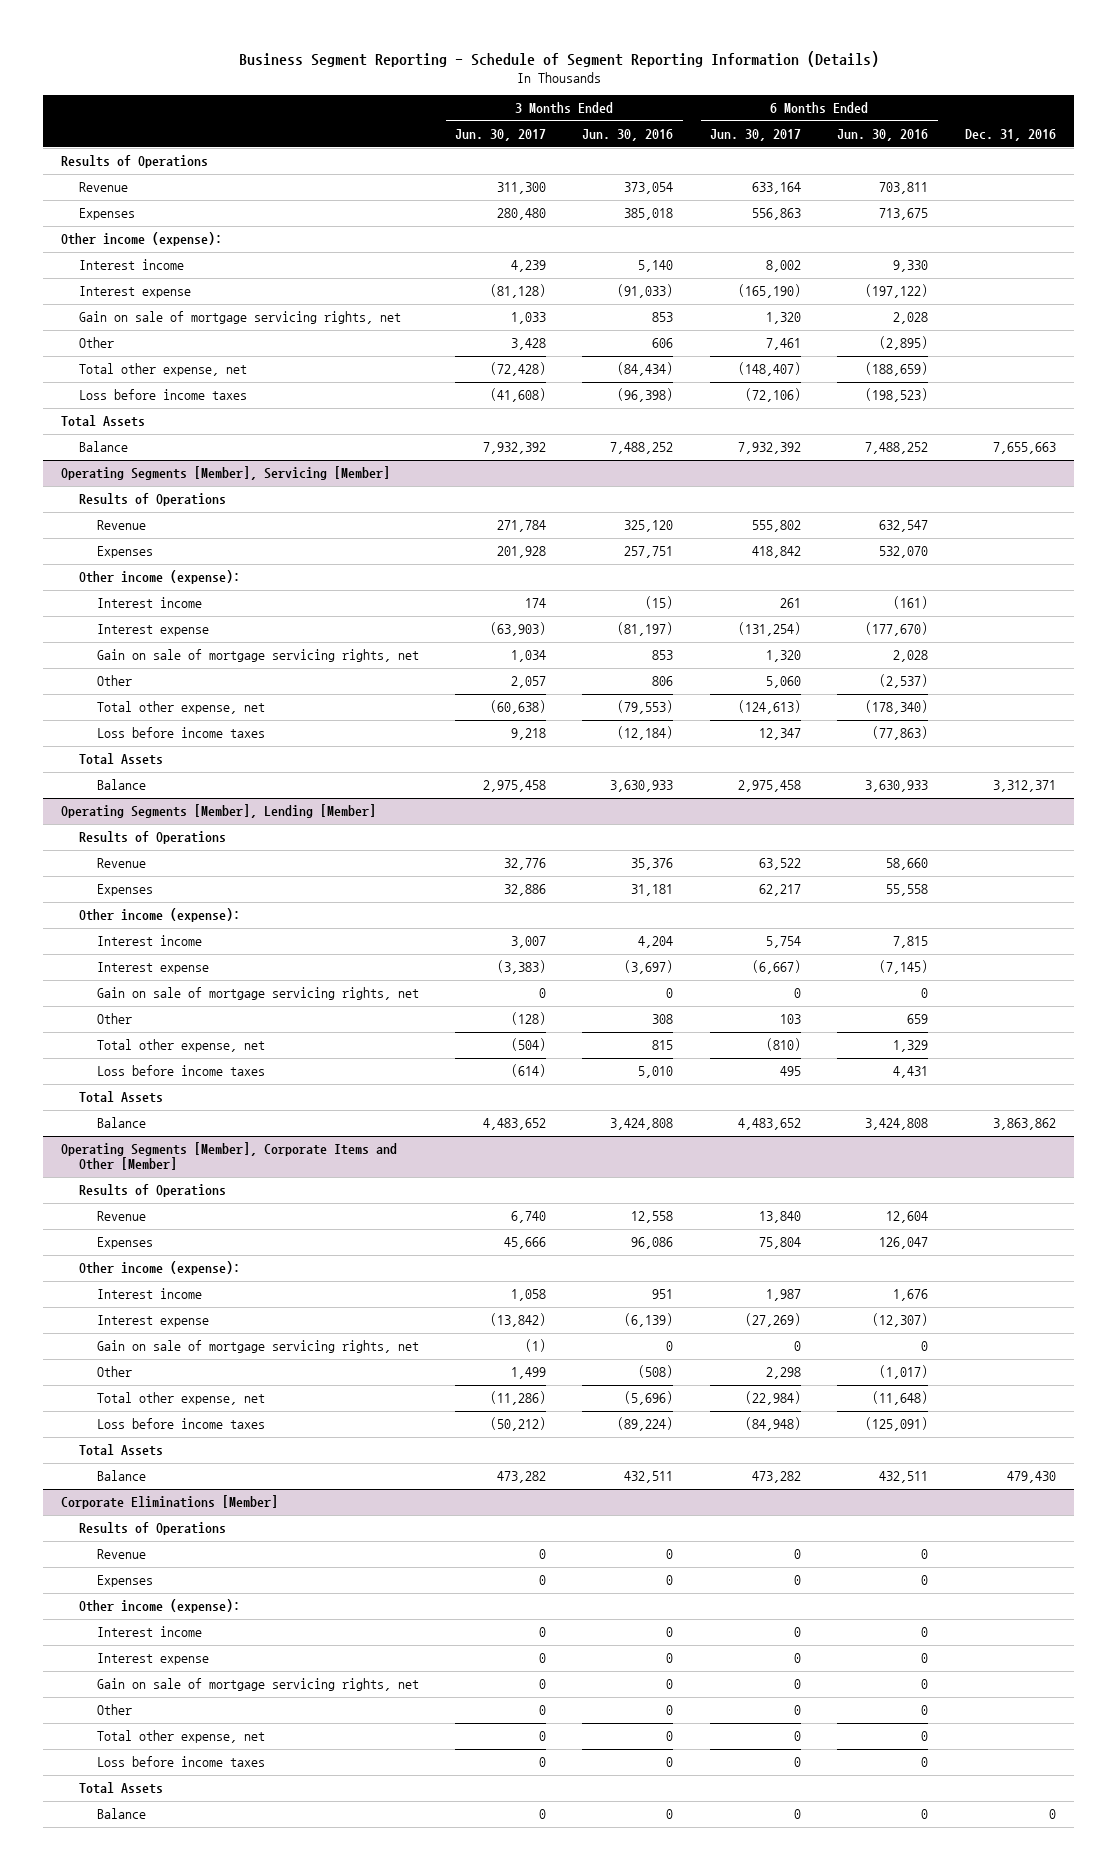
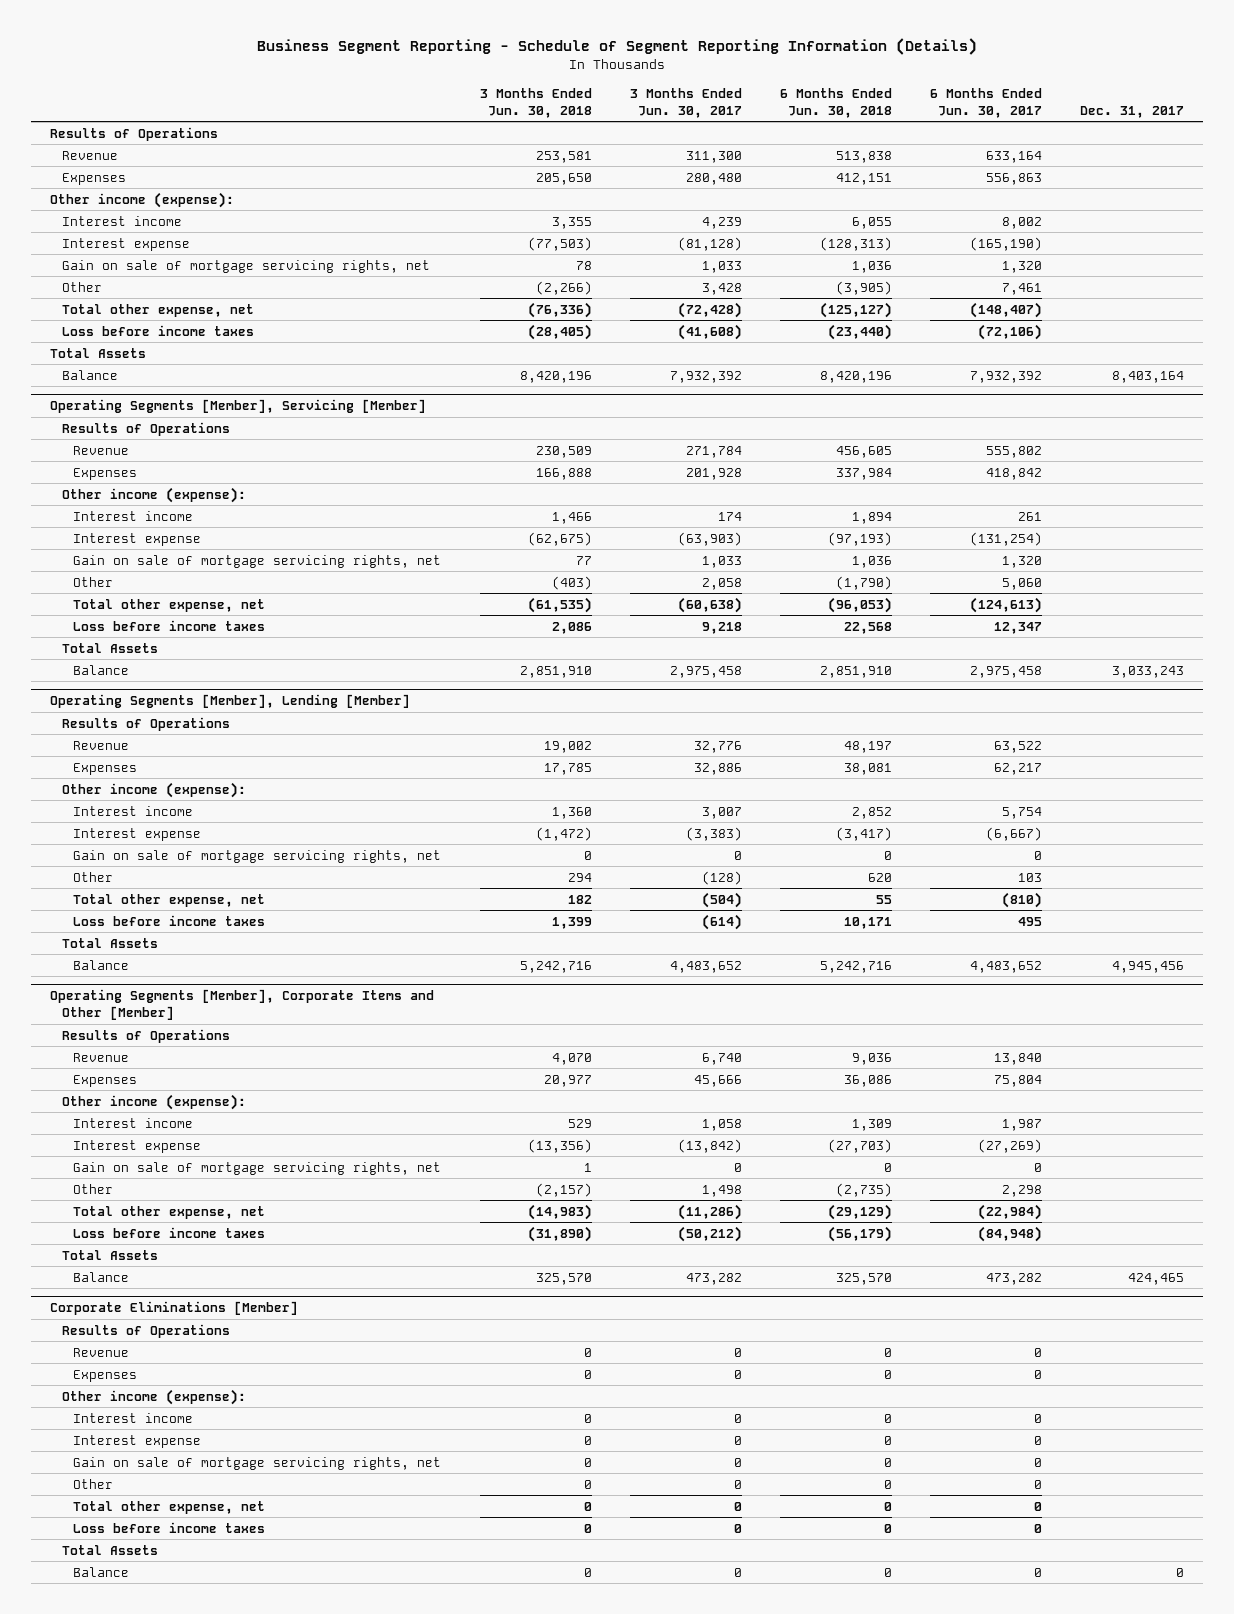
- | 3 Months Ended Jun. 30, 2017 | 3 Months Ended Jun. 30, 2016 | 6 Months Ended Jun. 30, 2017 | 6 Months Ended Jun. 30, 2016 | Dec. 31, 2016
+ | 3 Months Ended Jun. 30, 2018 | 3 Months Ended Jun. 30, 2017 | 6 Months Ended Jun. 30, 2018 | 6 Months Ended Jun. 30, 2017 | Dec. 31, 2017
@ Operating Segments [Member], Servicing [Member]
- Gain on sale of mortgage servicing rights, net | 1,034 | 853 | 1,320 | 2,028 |
- Other | 2,057 | 806 | 5,060 | (2,537) |
+ Gain on sale of mortgage servicing rights, net | 77 | 1,033 | 1,036 | 1,320 |
+ Other | (403) | 2,058 | (1,790) | 5,060 |
@ Operating Segments [Member], Corporate Items and Other [Member]
- Gain on sale of mortgage servicing rights, net | (1) | 0 | 0 | 0 |
- Other | 1,499 | (508) | 2,298 | (1,017) |
+ Gain on sale of mortgage servicing rights, net | 1 | 0 | 0 | 0 |
+ Other | (2,157) | 1,498 | (2,735) | 2,298 |

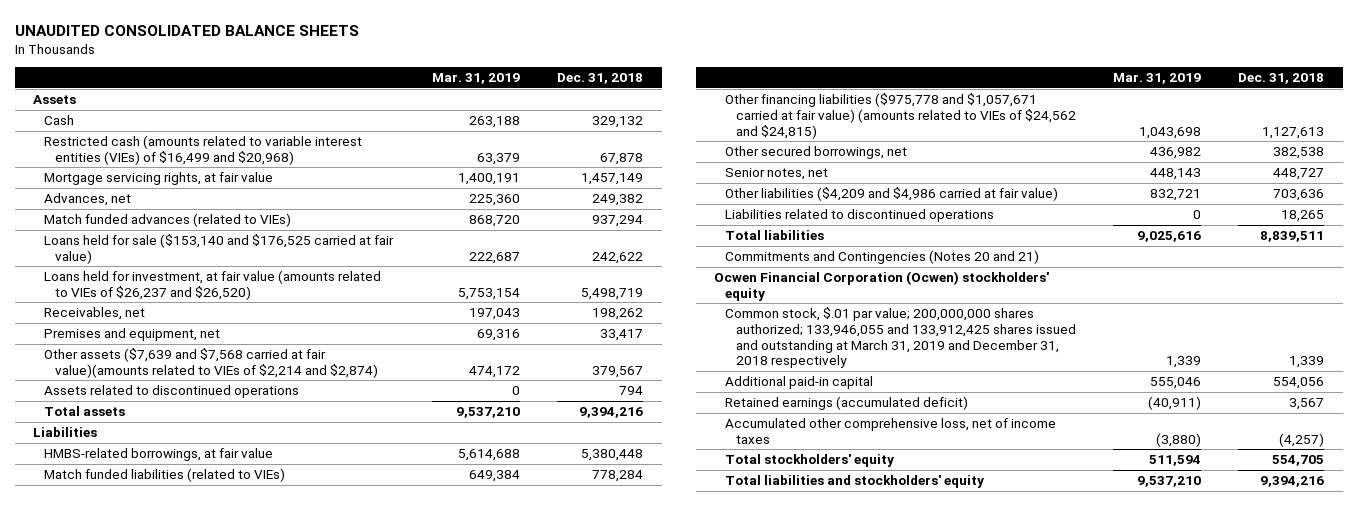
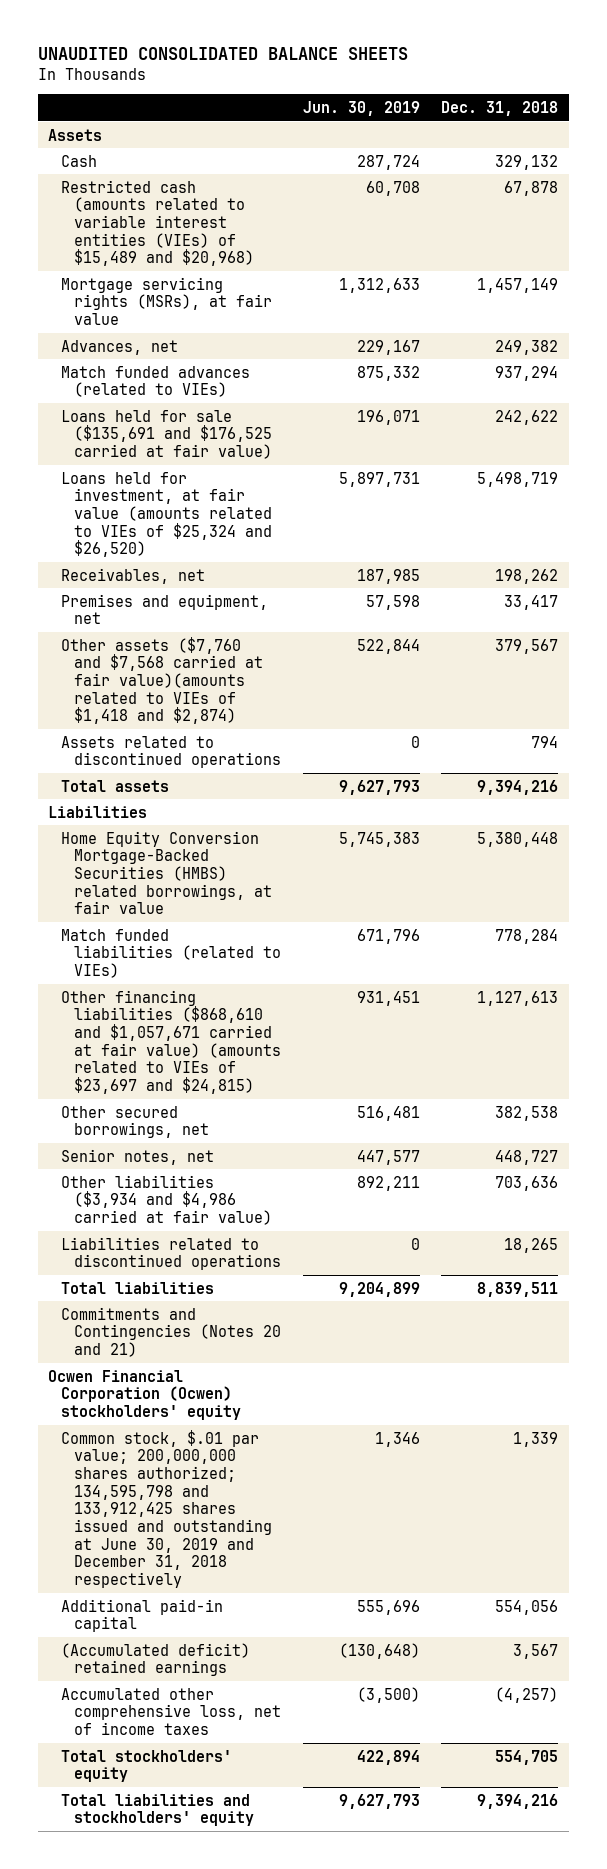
- | Mar. 31, 2019 | Dec. 31, 2018
+ | Jun. 30, 2019 | Dec. 31, 2018
- Restricted cash (amounts related to variable interest entities (VIEs) of $16,499 and $20,968) | 63,379 | 67,878
- Mortgage servicing rights, at fair value | 1,400,191 | 1,457,149
+ Restricted cash (amounts related to variable interest entities (VIEs) of $15,489 and $20,968) | 60,708 | 67,878
+ Mortgage servicing rights (MSRs), at fair value | 1,312,633 | 1,457,149
- Loans held for sale ($153,140 and $176,525 carried at fair value) | 222,687 | 242,622
- Loans held for investment, at fair value (amounts related to VIEs of $26,237 and $26,520) | 5,753,154 | 5,498,719
+ Loans held for sale ($135,691 and $176,525 carried at fair value) | 196,071 | 242,622
+ Loans held for investment, at fair value (amounts related to VIEs of $25,324 and $26,520) | 5,897,731 | 5,498,719
- Other assets ($7,639 and $7,568 carried at fair value)(amounts related to VIEs of $2,214 and $2,874) | 474,172 | 379,567
+ Other assets ($7,760 and $7,568 carried at fair value)(amounts related to VIEs of $1,418 and $2,874) | 522,844 | 379,567
- HMBS-related borrowings, at fair value | 5,614,688 | 5,380,448
+ Home Equity Conversion Mortgage-Backed Securities (HMBS) related borrowings, at fair value | 5,745,383 | 5,380,448
- Other financing liabilities ($975,778 and $1,057,671 carried at fair value) (amounts related to VIEs of $24,562 and $24,815) | 1,043,698 | 1,127,613
+ Other financing liabilities ($868,610 and $1,057,671 carried at fair value) (amounts related to VIEs of $23,697 and $24,815) | 931,451 | 1,127,613
- Other liabilities ($4,209 and $4,986 carried at fair value) | 832,721 | 703,636
+ Other liabilities ($3,934 and $4,986 carried at fair value) | 892,211 | 703,636
- Common stock, $.01 par value; 200,000,000 shares authorized; 133,946,055 and 133,912,425 shares issued and outstanding at March 31, 2019 and December 31, 2018 respectively | 1,339 | 1,339
+ Common stock, $.01 par value; 200,000,000 shares authorized; 134,595,798 and 133,912,425 shares issued and outstanding at June 30, 2019 and December 31, 2018 respectively | 1,346 | 1,339
- Retained earnings (accumulated deficit) | (40,911) | 3,567
+ (Accumulated deficit) retained earnings | (130,648) | 3,567

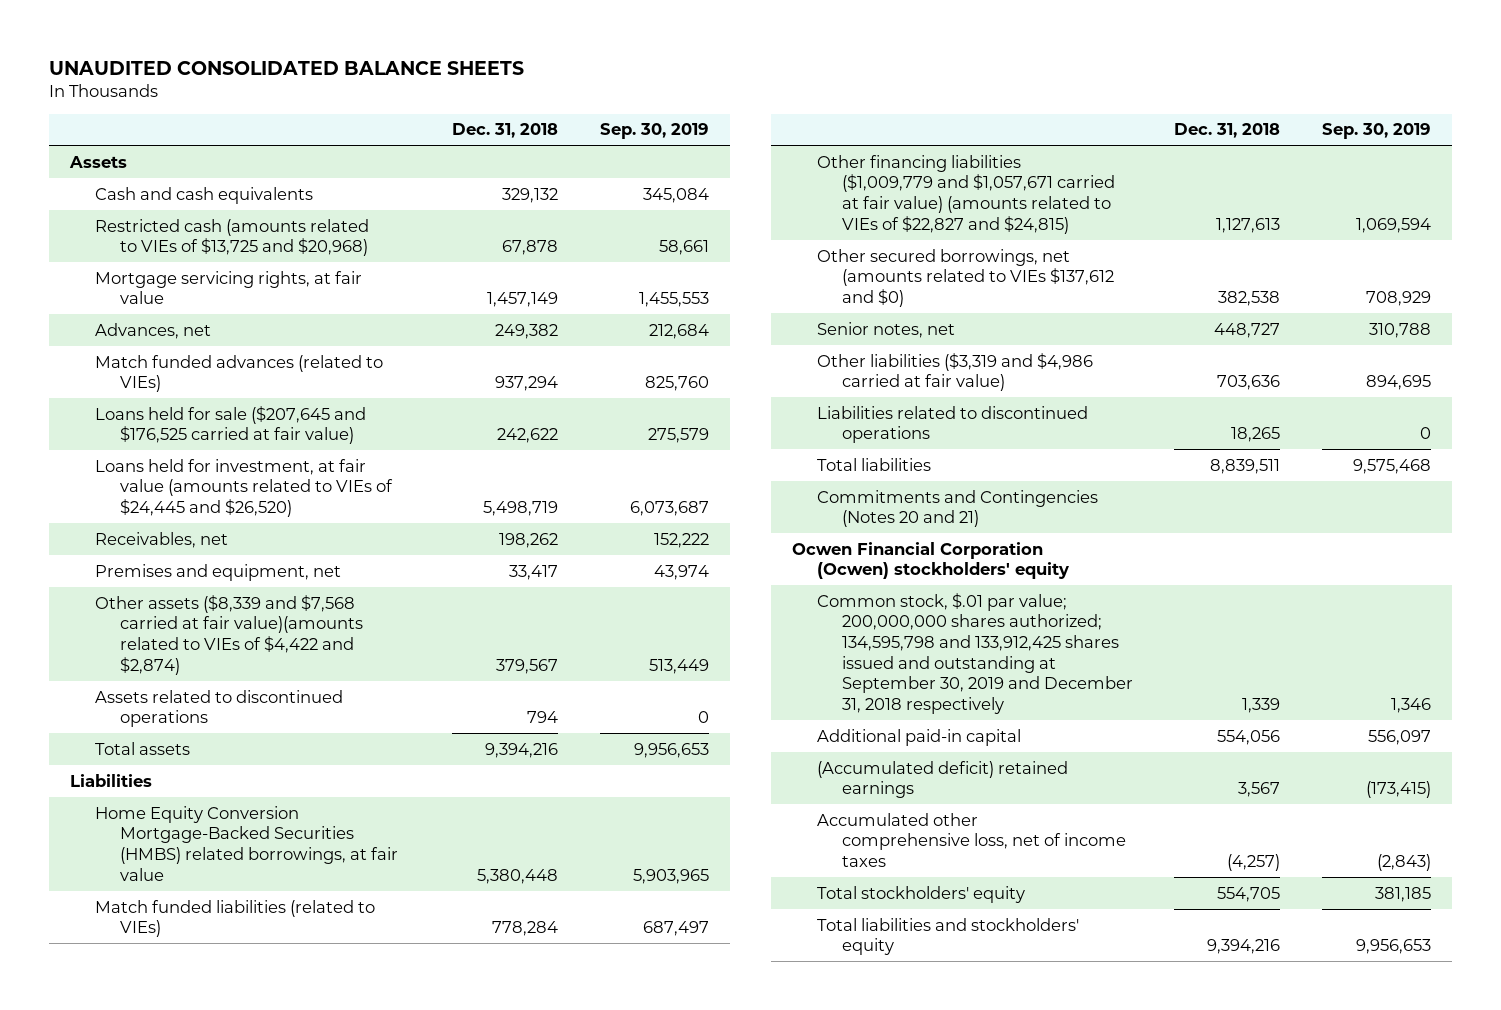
- | Jun. 30, 2019 | Dec. 31, 2018
+ | Dec. 31, 2018 | Sep. 30, 2019
- Cash | 287,724 | 329,132
- Restricted cash (amounts related to variable interest entities (VIEs) of $15,489 and $20,968) | 60,708 | 67,878
- Mortgage servicing rights (MSRs), at fair value | 1,312,633 | 1,457,149
+ Cash and cash equivalents | 329,132 | 345,084
+ Restricted cash (amounts related to VIEs of $13,725 and $20,968) | 67,878 | 58,661
+ Mortgage servicing rights, at fair value | 1,457,149 | 1,455,553
- Loans held for sale ($135,691 and $176,525 carried at fair value) | 196,071 | 242,622
- Loans held for investment, at fair value (amounts related to VIEs of $25,324 and $26,520) | 5,897,731 | 5,498,719
+ Loans held for sale ($207,645 and $176,525 carried at fair value) | 242,622 | 275,579
+ Loans held for investment, at fair value (amounts related to VIEs of $24,445 and $26,520) | 5,498,719 | 6,073,687
- Other assets ($7,760 and $7,568 carried at fair value)(amounts related to VIEs of $1,418 and $2,874) | 522,844 | 379,567
+ Other assets ($8,339 and $7,568 carried at fair value)(amounts related to VIEs of $4,422 and $2,874) | 379,567 | 513,449
- Other financing liabilities ($868,610 and $1,057,671 carried at fair value) (amounts related to VIEs of $23,697 and $24,815) | 931,451 | 1,127,613
- Other secured borrowings, net | 516,481 | 382,538
+ Other financing liabilities ($1,009,779 and $1,057,671 carried at fair value) (amounts related to VIEs of $22,827 and $24,815) | 1,127,613 | 1,069,594
+ Other secured borrowings, net (amounts related to VIEs $137,612 and $0) | 382,538 | 708,929
- Other liabilities ($3,934 and $4,986 carried at fair value) | 892,211 | 703,636
+ Other liabilities ($3,319 and $4,986 carried at fair value) | 703,636 | 894,695
- Common stock, $.01 par value; 200,000,000 shares authorized; 134,595,798 and 133,912,425 shares issued and outstanding at June 30, 2019 and December 31, 2018 respectively | 1,346 | 1,339
+ Common stock, $.01 par value; 200,000,000 shares authorized; 134,595,798 and 133,912,425 shares issued and outstanding at September 30, 2019 and December 31, 2018 respectively | 1,339 | 1,346

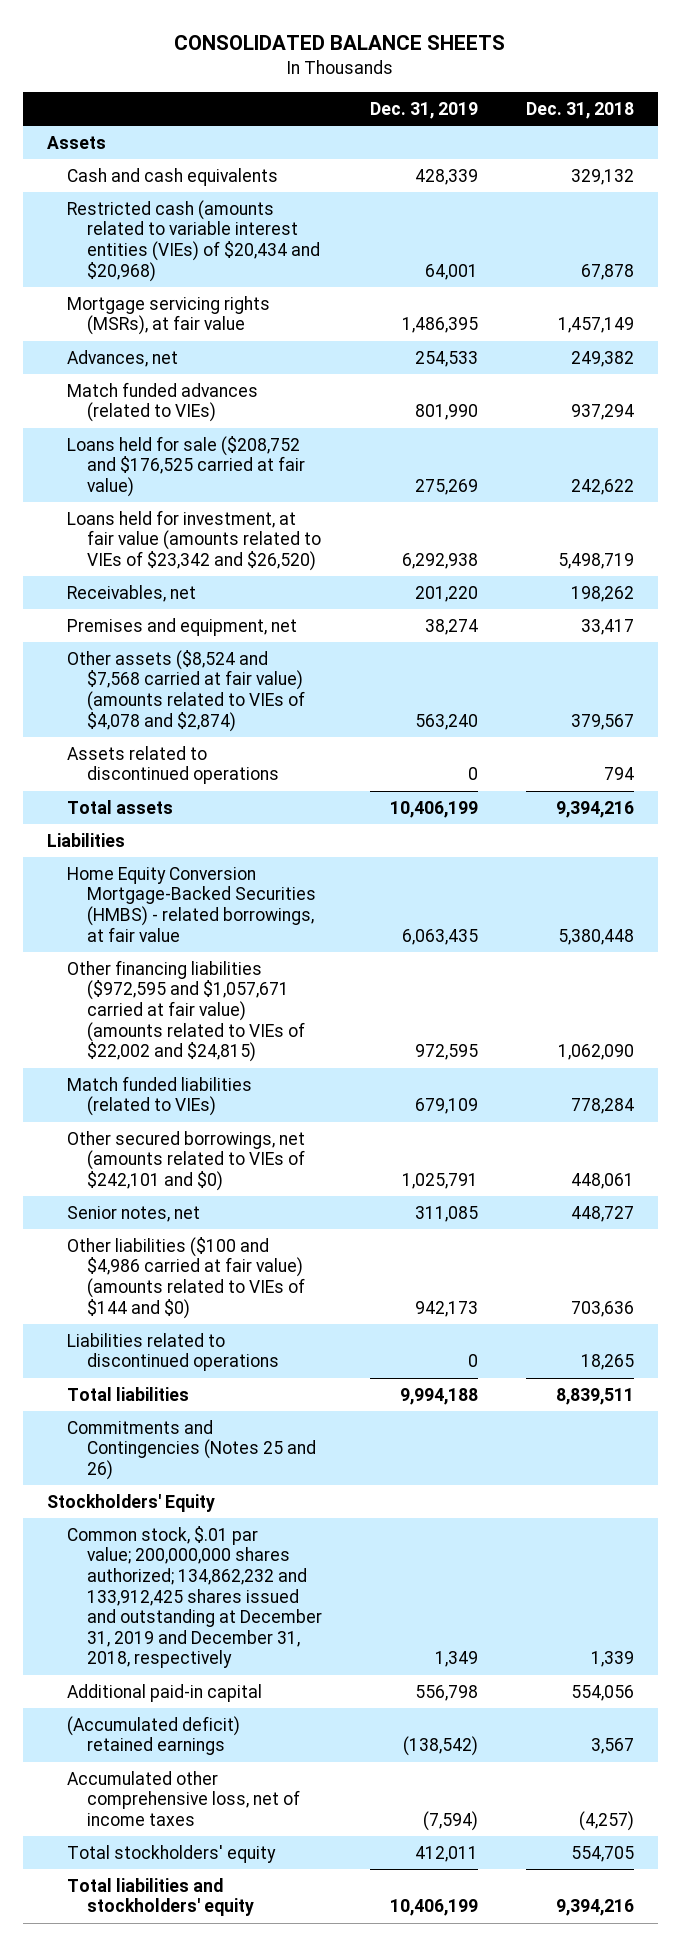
- UNAUDITED CONSOLIDATED BALANCE SHEETS
+ CONSOLIDATED BALANCE SHEETS
- | Dec. 31, 2018 | Sep. 30, 2019
+ | Dec. 31, 2019 | Dec. 31, 2018
- Restricted cash (amounts related to VIEs of $13,725 and $20,968) | 67,878 | 58,661
- Mortgage servicing rights, at fair value | 1,457,149 | 1,455,553
+ Restricted cash (amounts related to variable interest entities (VIEs) of $20,434 and $20,968) | 64,001 | 67,878
+ Mortgage servicing rights (MSRs), at fair value | 1,486,395 | 1,457,149
- Loans held for sale ($207,645 and $176,525 carried at fair value) | 242,622 | 275,579
- Loans held for investment, at fair value (amounts related to VIEs of $24,445 and $26,520) | 5,498,719 | 6,073,687
+ Loans held for sale ($208,752 and $176,525 carried at fair value) | 275,269 | 242,622
+ Loans held for investment, at fair value (amounts related to VIEs of $23,342 and $26,520) | 6,292,938 | 5,498,719
- Other assets ($8,339 and $7,568 carried at fair value)(amounts related to VIEs of $4,422 and $2,874) | 379,567 | 513,449
+ Other assets ($8,524 and $7,568 carried at fair value) (amounts related to VIEs of $4,078 and $2,874) | 563,240 | 379,567
- Home Equity Conversion Mortgage-Backed Securities (HMBS) related borrowings, at fair value | 5,380,448 | 5,903,965
+ Home Equity Conversion Mortgage-Backed Securities (HMBS) - related borrowings, at fair value | 6,063,435 | 5,380,448
+ Other financing liabilities ($972,595 and $1,057,671 carried at fair value) (amounts related to VIEs of $22,002 and $24,815) | 972,595 | 1,062,090
- Other financing liabilities ($1,009,779 and $1,057,671 carried at fair value) (amounts related to VIEs of $22,827 and $24,815) | 1,127,613 | 1,069,594
- Other secured borrowings, net (amounts related to VIEs $137,612 and $0) | 382,538 | 708,929
+ Other secured borrowings, net (amounts related to VIEs of $242,101 and $0) | 1,025,791 | 448,061
- Other liabilities ($3,319 and $4,986 carried at fair value) | 703,636 | 894,695
+ Other liabilities ($100 and $4,986 carried at fair value) (amounts related to VIEs of $144 and $0) | 942,173 | 703,636
- Commitments and Contingencies (Notes 20 and 21)
- Ocwen Financial Corporation (Ocwen) stockholders' equity
- Common stock, $.01 par value; 200,000,000 shares authorized; 134,595,798 and 133,912,425 shares issued and outstanding at September 30, 2019 and December 31, 2018 respectively | 1,339 | 1,346
+ Commitments and Contingencies (Notes 25 and 26)
+ Stockholders' Equity
+ Common stock, $.01 par value; 200,000,000 shares authorized; 134,862,232 and 133,912,425 shares issued and outstanding at December 31, 2019 and December 31, 2018, respectively | 1,349 | 1,339

